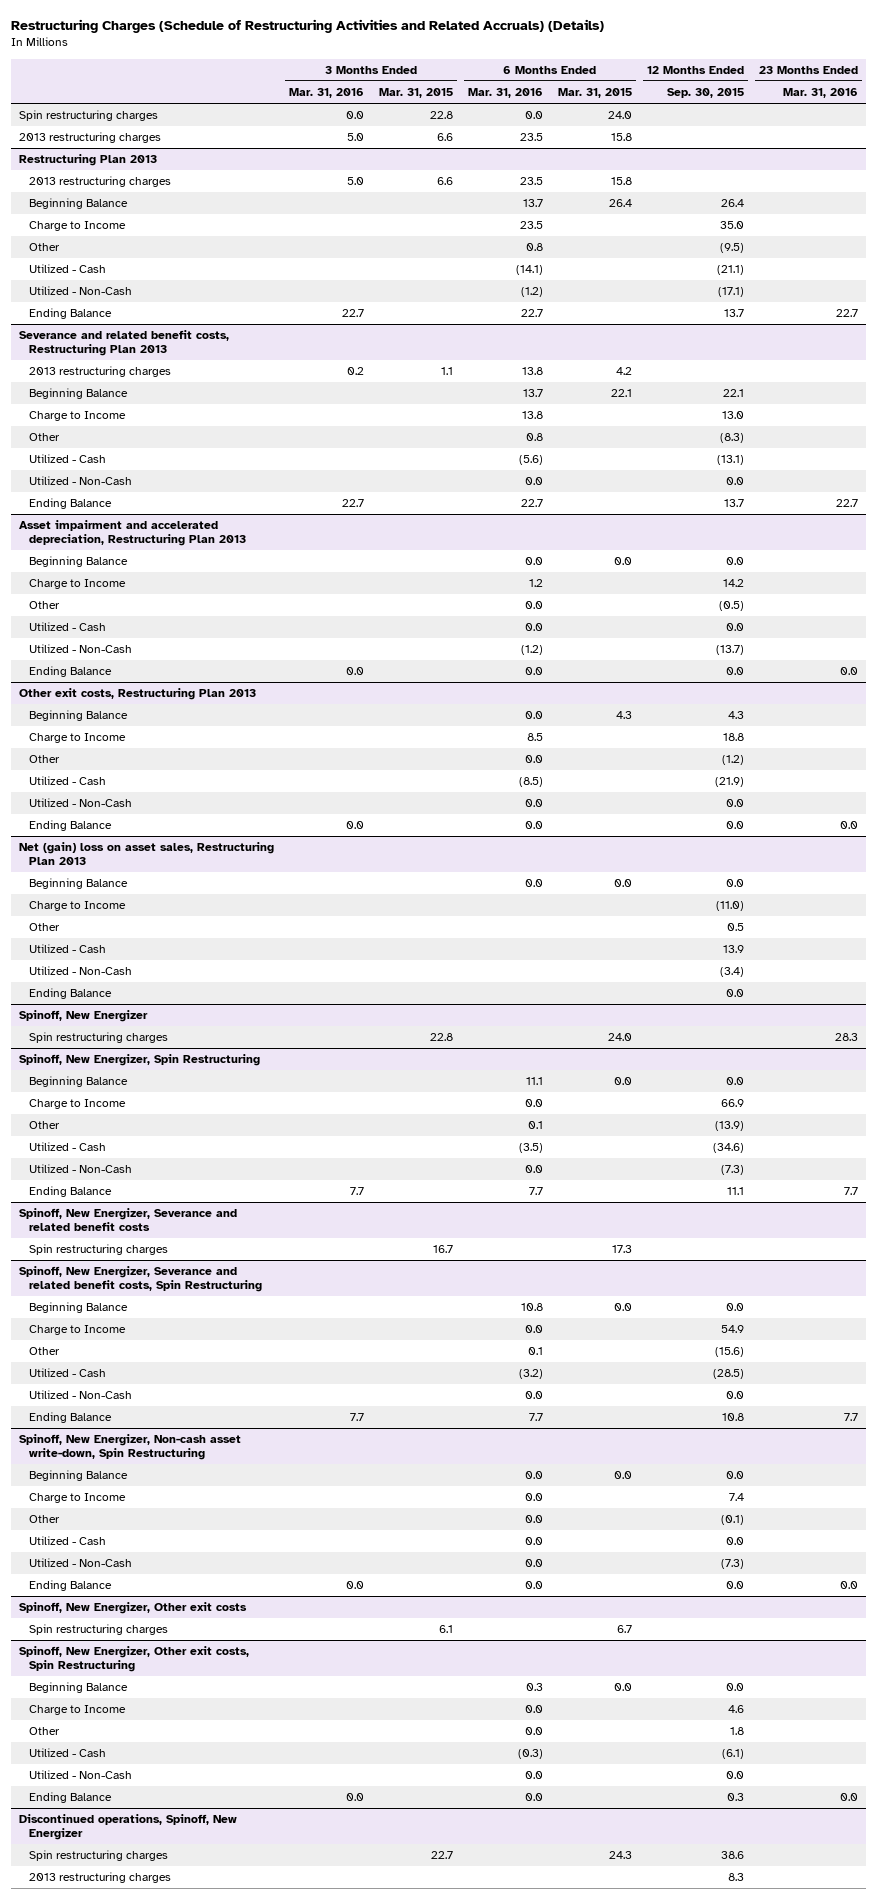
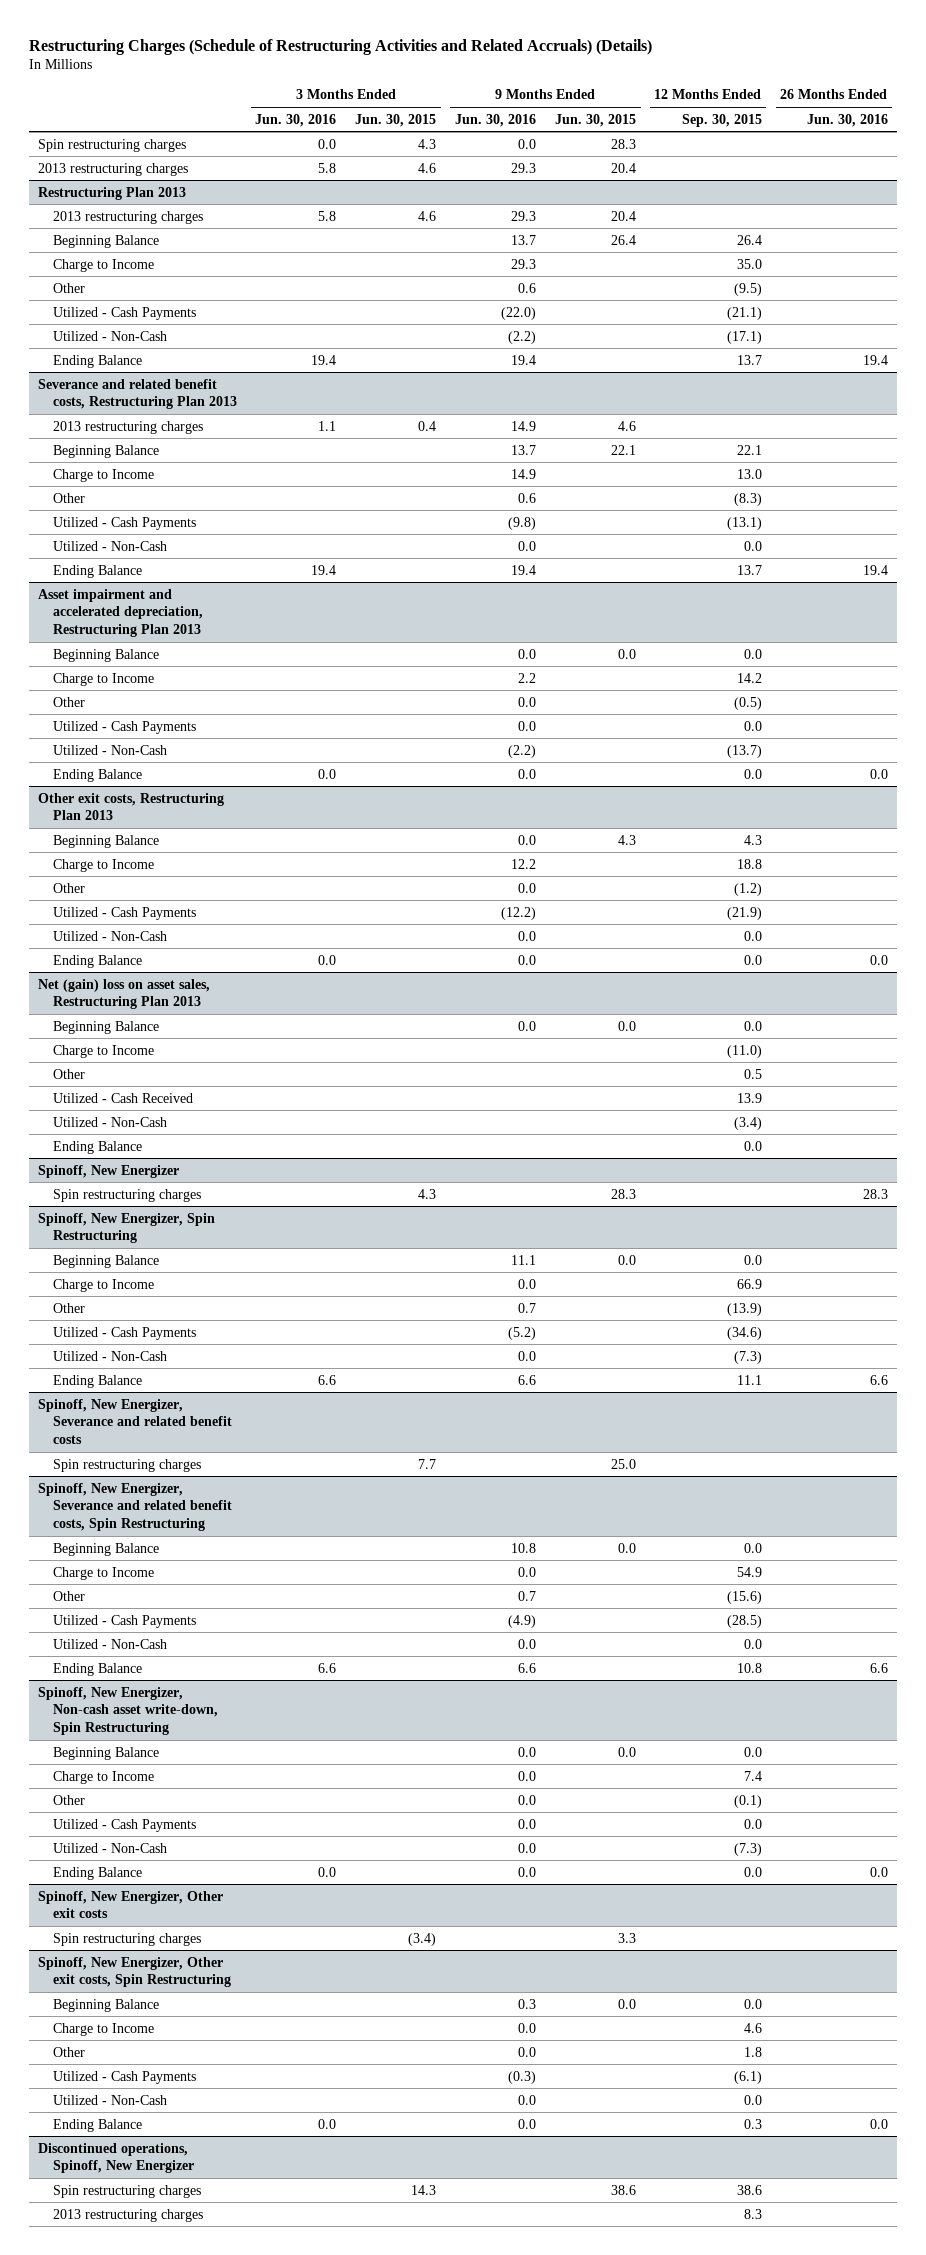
- | 3 Months Ended Mar. 31, 2016 | 3 Months Ended Mar. 31, 2015 | 6 Months Ended Mar. 31, 2016 | 6 Months Ended Mar. 31, 2015 | 12 Months Ended Sep. 30, 2015 | 23 Months Ended Mar. 31, 2016
+ | 3 Months Ended Jun. 30, 2016 | 3 Months Ended Jun. 30, 2015 | 9 Months Ended Jun. 30, 2016 | 9 Months Ended Jun. 30, 2015 | 12 Months Ended Sep. 30, 2015 | 26 Months Ended Jun. 30, 2016
@ Restructuring Plan 2013
- Utilized - Cash | | | (14.1) | | (21.1) |
+ Utilized - Cash Payments | | | (22.0) | | (21.1) |
@ Severance and related benefit costs, Restructuring Plan 2013
- Utilized - Cash | | | (5.6) | | (13.1) |
+ Utilized - Cash Payments | | | (9.8) | | (13.1) |
@ Asset impairment and accelerated depreciation, Restructuring Plan 2013
- Utilized - Cash | | | 0.0 | | 0.0 |
+ Utilized - Cash Payments | | | 0.0 | | 0.0 |
@ Other exit costs, Restructuring Plan 2013
- Utilized - Cash | | | (8.5) | | (21.9) |
+ Utilized - Cash Payments | | | (12.2) | | (21.9) |
@ Net (gain) loss on asset sales, Restructuring Plan 2013
- Utilized - Cash | | | | | 13.9 |
+ Utilized - Cash Received | | | | | 13.9 |
@ Spinoff, New Energizer, Spin Restructuring
- Utilized - Cash | | | (3.5) | | (34.6) |
+ Utilized - Cash Payments | | | (5.2) | | (34.6) |
@ Spinoff, New Energizer, Severance and related benefit costs, Spin Restructuring
- Utilized - Cash | | | (3.2) | | (28.5) |
+ Utilized - Cash Payments | | | (4.9) | | (28.5) |
@ Spinoff, New Energizer, Non-cash asset write-down, Spin Restructuring
- Utilized - Cash | | | 0.0 | | 0.0 |
+ Utilized - Cash Payments | | | 0.0 | | 0.0 |
@ Spinoff, New Energizer, Other exit costs, Spin Restructuring
- Utilized - Cash | | | (0.3) | | (6.1) |
+ Utilized - Cash Payments | | | (0.3) | | (6.1) |

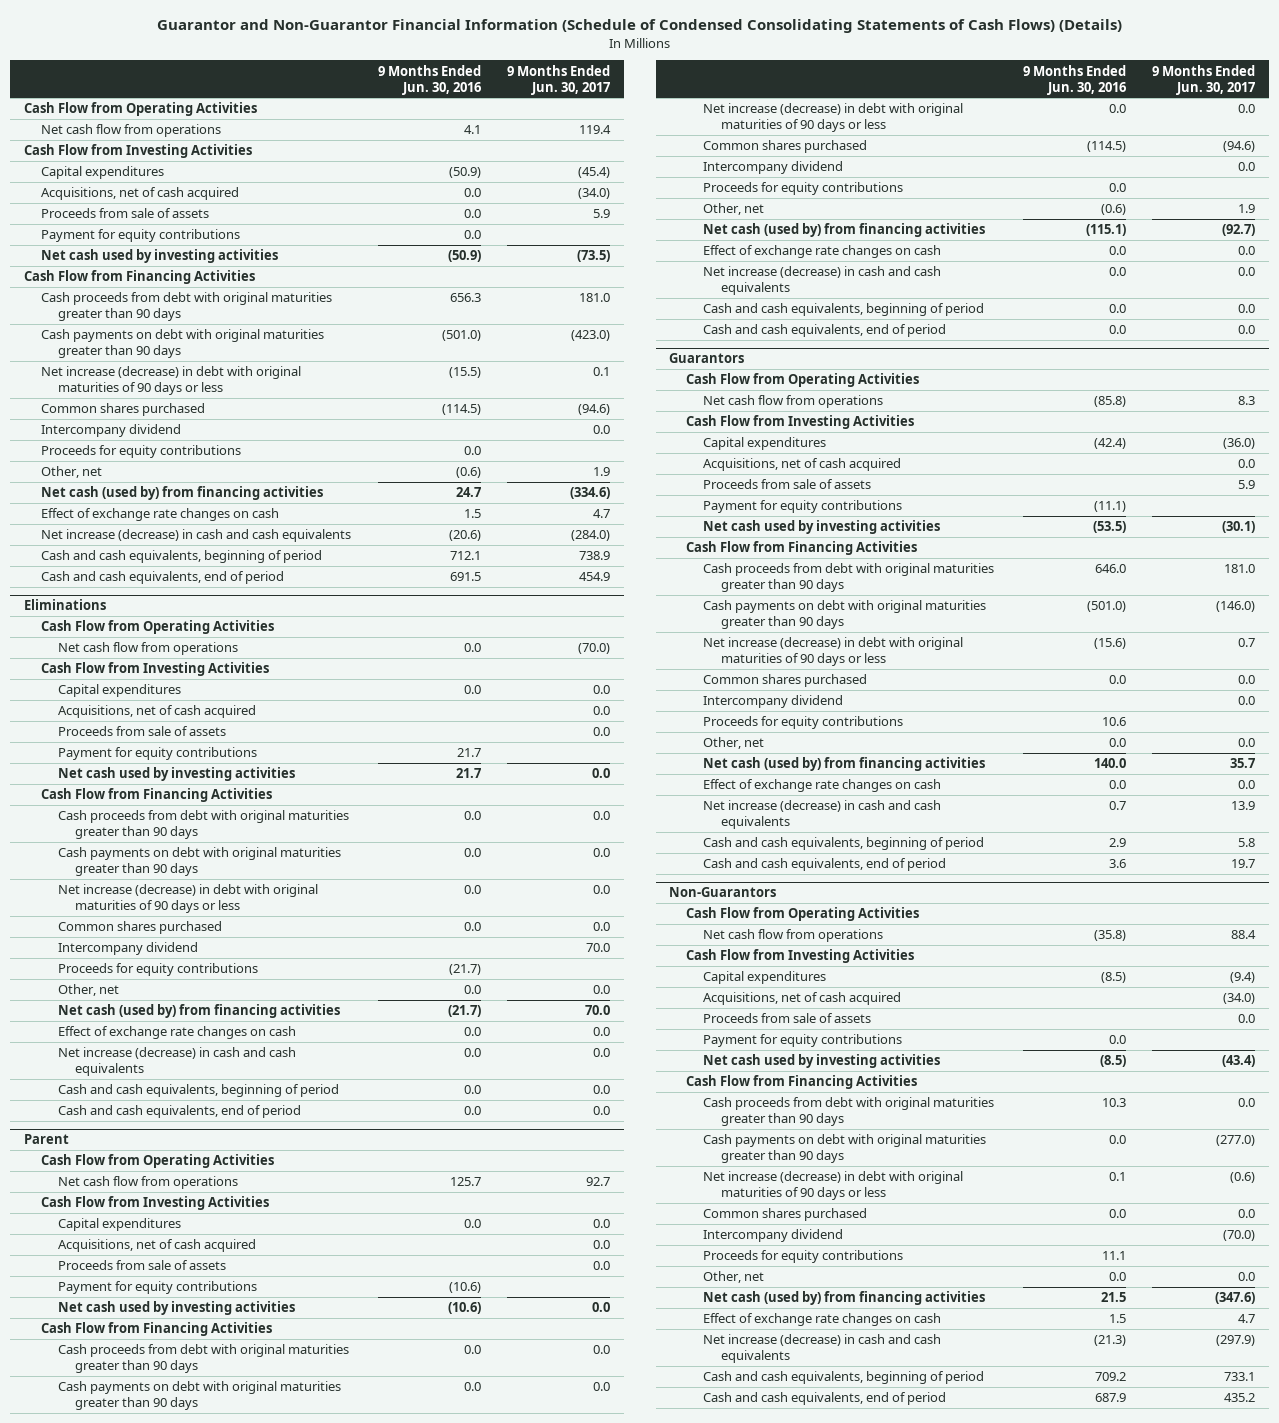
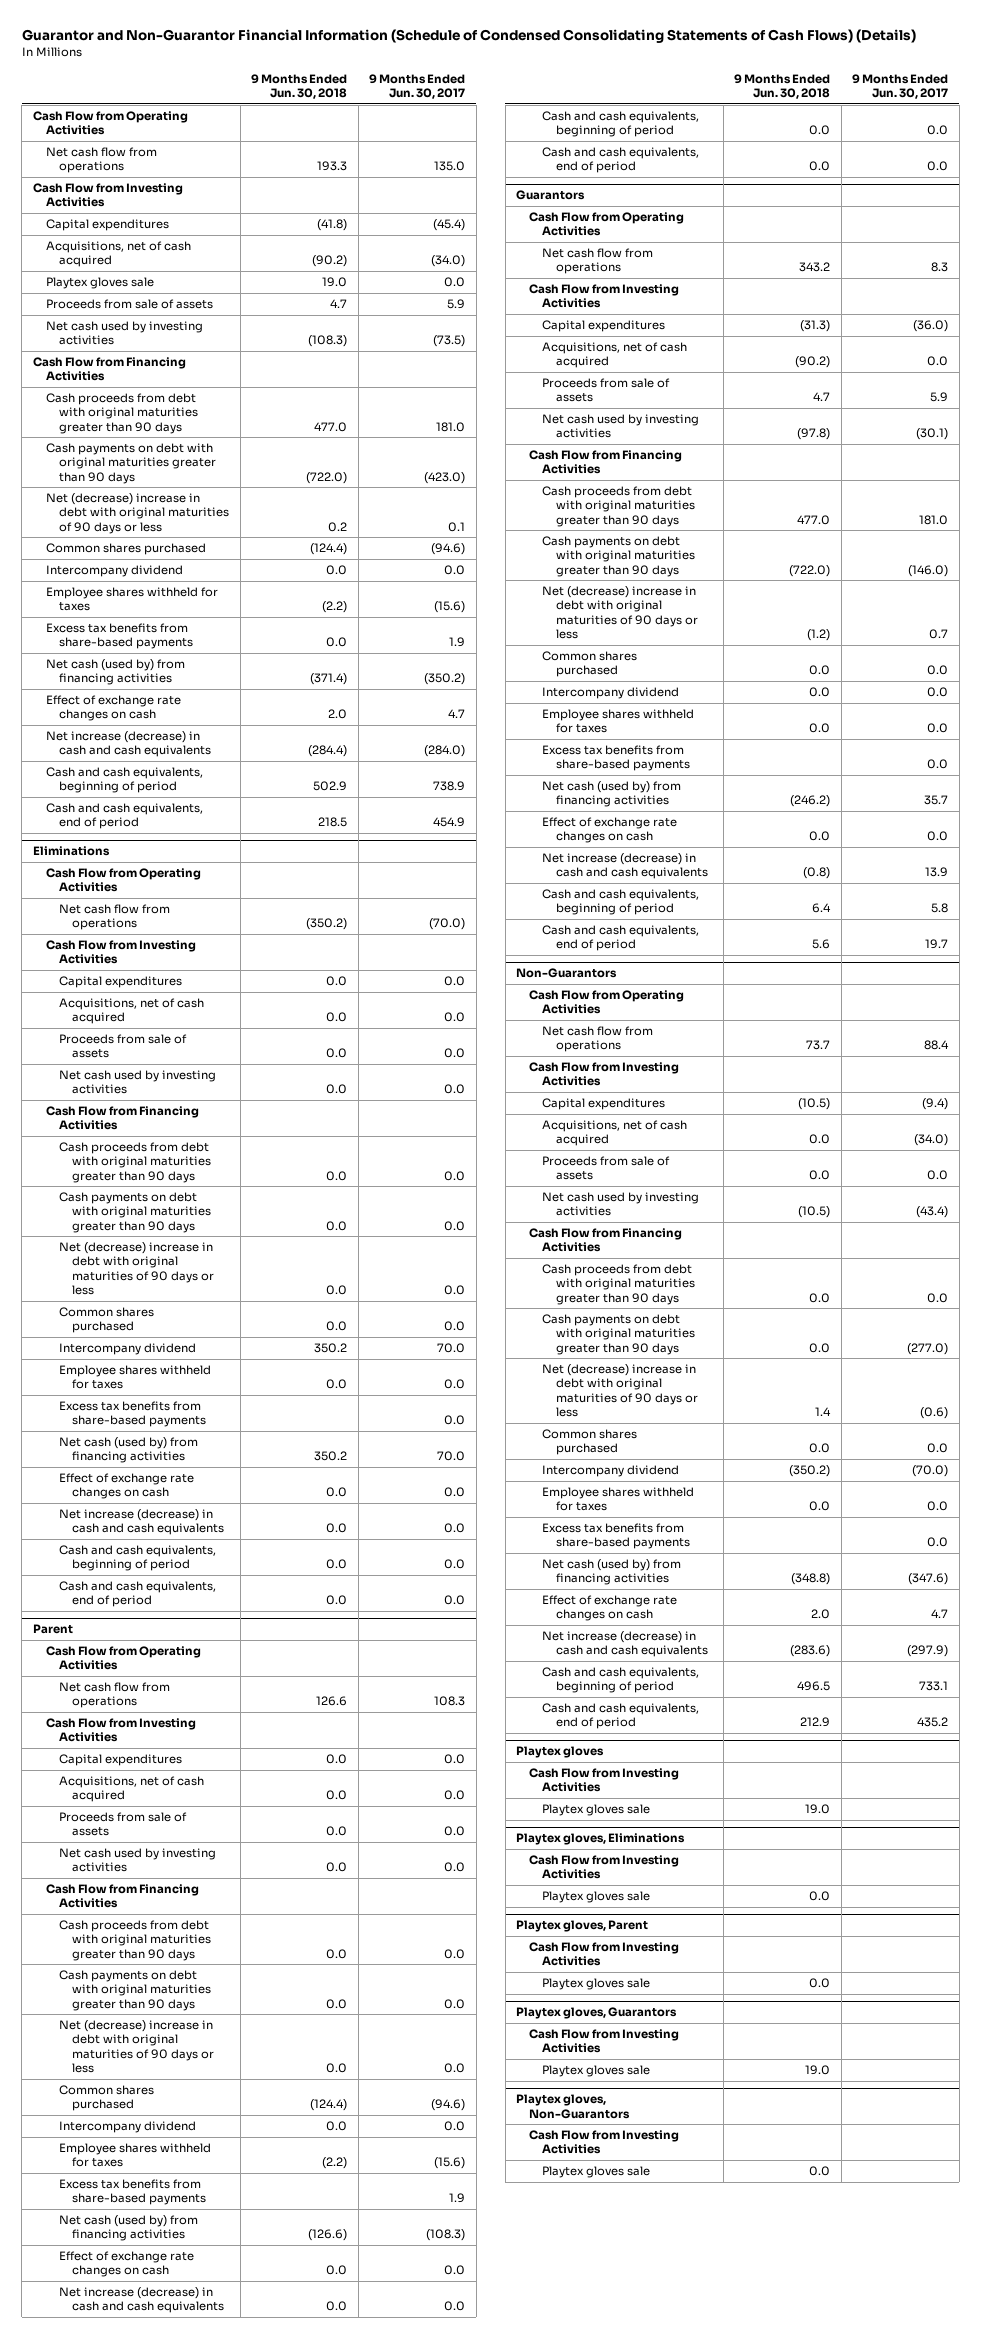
- | 9 Months Ended Jun. 30, 2016 | 9 Months Ended Jun. 30, 2017
+ | 9 Months Ended Jun. 30, 2018 | 9 Months Ended Jun. 30, 2017
- Net cash flow from operations | 4.1 | 119.4
+ Net cash flow from operations | 193.3 | 135.0
+ Playtex gloves sale | 19.0 | 0.0
- Payment for equity contributions | 0.0 |
- Net increase (decrease) in debt with original maturities of 90 days or less | (15.5) | 0.1
+ Net (decrease) increase in debt with original maturities of 90 days or less | 0.2 | 0.1
- Proceeds for equity contributions | 0.0 |
- Other, net | (0.6) | 1.9
- Net cash (used by) from financing activities | 24.7 | (334.6)
+ Employee shares withheld for taxes | (2.2) | (15.6)
+ Excess tax benefits from share-based payments | 0.0 | 1.9
+ Net cash (used by) from financing activities | (371.4) | (350.2)
@ Eliminations
- Payment for equity contributions | 21.7 |
- Net increase (decrease) in debt with original maturities of 90 days or less | 0.0 | 0.0
+ Net (decrease) increase in debt with original maturities of 90 days or less | 0.0 | 0.0
- Proceeds for equity contributions | (21.7) |
- Other, net | 0.0 | 0.0
+ Employee shares withheld for taxes | 0.0 | 0.0
+ Excess tax benefits from share-based payments | | 0.0
@ Parent
- Net cash flow from operations | 125.7 | 92.7
+ Net cash flow from operations | 126.6 | 108.3
- Payment for equity contributions | (10.6) |
- Net increase (decrease) in debt with original maturities of 90 days or less | 0.0 | 0.0
+ Net (decrease) increase in debt with original maturities of 90 days or less | 0.0 | 0.0
- Proceeds for equity contributions | 0.0 |
- Other, net | (0.6) | 1.9
- Net cash (used by) from financing activities | (115.1) | (92.7)
+ Employee shares withheld for taxes | (2.2) | (15.6)
+ Excess tax benefits from share-based payments | | 1.9
+ Net cash (used by) from financing activities | (126.6) | (108.3)
@ Guarantors
- Payment for equity contributions | (11.1) |
- Net increase (decrease) in debt with original maturities of 90 days or less | (15.6) | 0.7
+ Net (decrease) increase in debt with original maturities of 90 days or less | (1.2) | 0.7
- Proceeds for equity contributions | 10.6 |
- Other, net | 0.0 | 0.0
+ Employee shares withheld for taxes | 0.0 | 0.0
+ Excess tax benefits from share-based payments | | 0.0
@ Non-Guarantors
- Payment for equity contributions | 0.0 |
- Net increase (decrease) in debt with original maturities of 90 days or less | 0.1 | (0.6)
+ Net (decrease) increase in debt with original maturities of 90 days or less | 1.4 | (0.6)
- Proceeds for equity contributions | 11.1 |
- Other, net | 0.0 | 0.0
+ Employee shares withheld for taxes | 0.0 | 0.0
+ Excess tax benefits from share-based payments | | 0.0
+ Playtex gloves
+ Cash Flow from Investing Activities
+ Playtex gloves sale | 19.0 |
+ Playtex gloves, Eliminations
+ Cash Flow from Investing Activities
+ Playtex gloves sale | 0.0 |
+ Playtex gloves, Parent
+ Cash Flow from Investing Activities
+ Playtex gloves sale | 0.0 |
+ Playtex gloves, Guarantors
+ Cash Flow from Investing Activities
+ Playtex gloves sale | 19.0 |
+ Playtex gloves, Non-Guarantors
+ Cash Flow from Investing Activities
+ Playtex gloves sale | 0.0 |

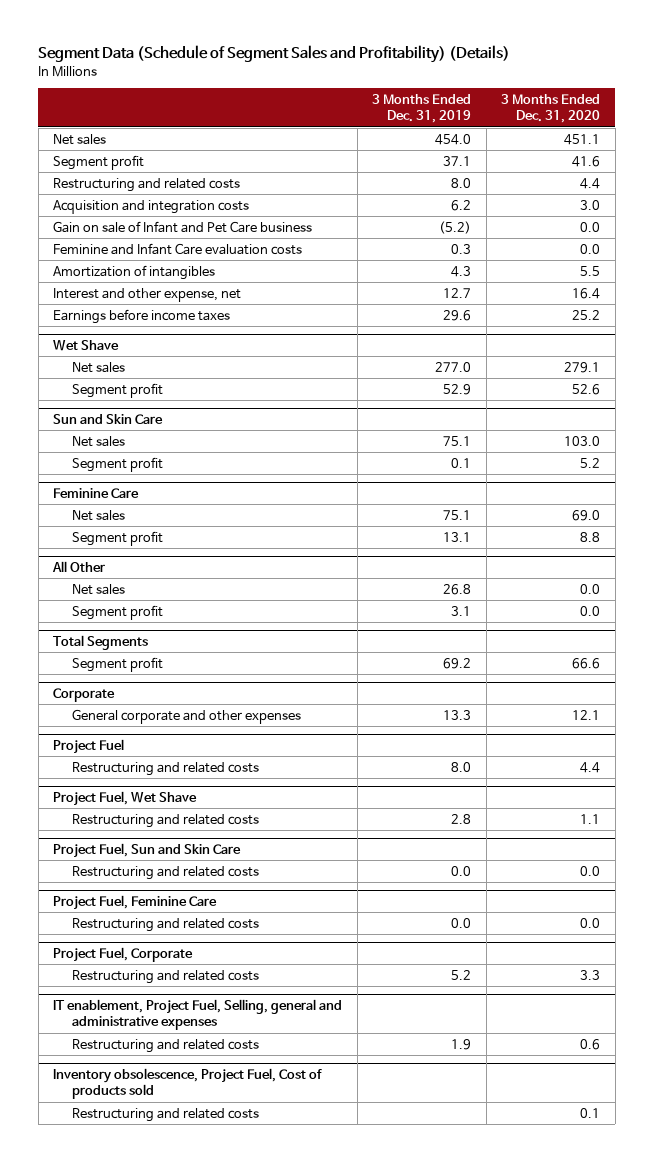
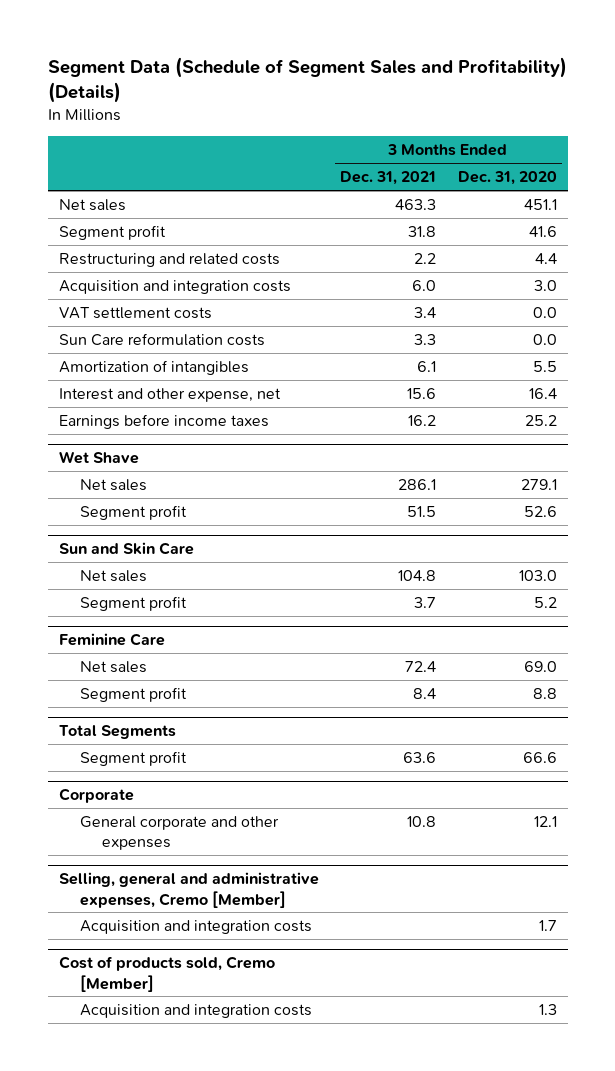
- | 3 Months Ended Dec. 31, 2019 | 3 Months Ended Dec. 31, 2020
+ | 3 Months Ended Dec. 31, 2021 | 3 Months Ended Dec. 31, 2020
- Gain on sale of Infant and Pet Care business | (5.2) | 0.0
- Feminine and Infant Care evaluation costs | 0.3 | 0.0
+ VAT settlement costs | 3.4 | 0.0
+ Sun Care reformulation costs | 3.3 | 0.0
- All Other
- Net sales | 26.8 | 0.0
- Segment profit | 3.1 | 0.0
- Project Fuel
- Restructuring and related costs | 8.0 | 4.4
- Project Fuel, Wet Shave
- Restructuring and related costs | 2.8 | 1.1
- Project Fuel, Sun and Skin Care
- Restructuring and related costs | 0.0 | 0.0
- Project Fuel, Feminine Care
- Restructuring and related costs | 0.0 | 0.0
- Project Fuel, Corporate
- Restructuring and related costs | 5.2 | 3.3
- IT enablement, Project Fuel, Selling, general and administrative expenses
- Restructuring and related costs | 1.9 | 0.6
- Inventory obsolescence, Project Fuel, Cost of products sold
- Restructuring and related costs | | 0.1
+ Selling, general and administrative expenses, Cremo [Member]
+ Acquisition and integration costs | | 1.7
+ Cost of products sold, Cremo [Member]
+ Acquisition and integration costs | | 1.3

